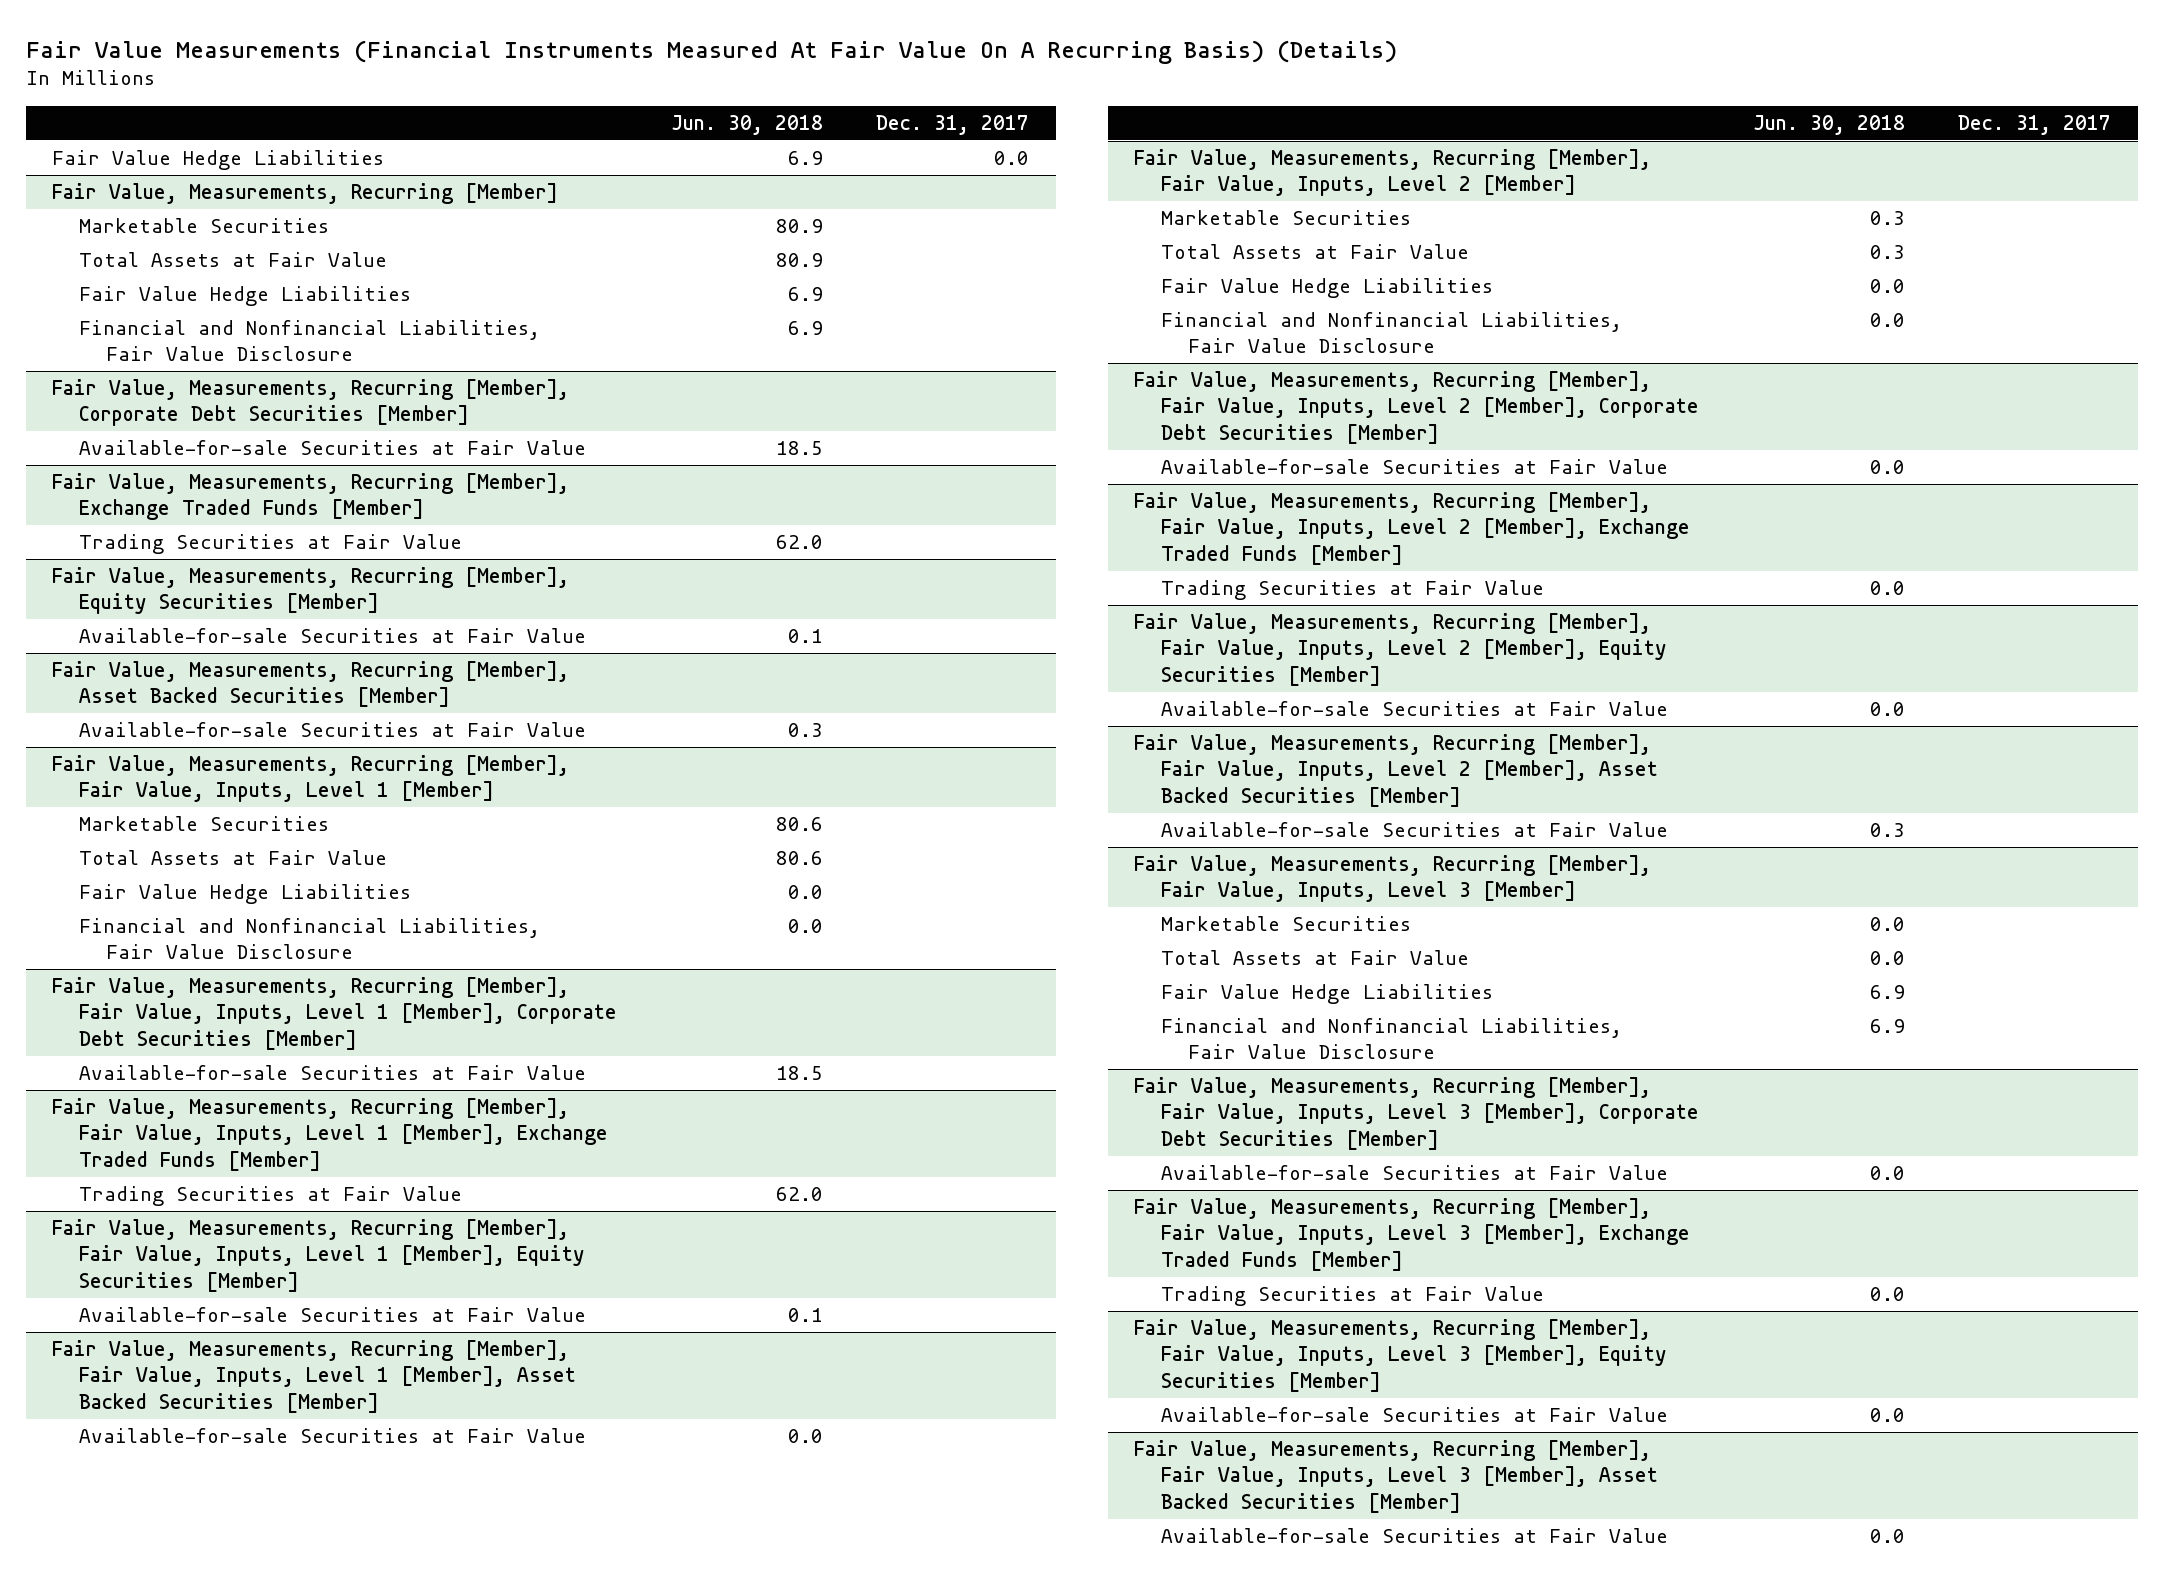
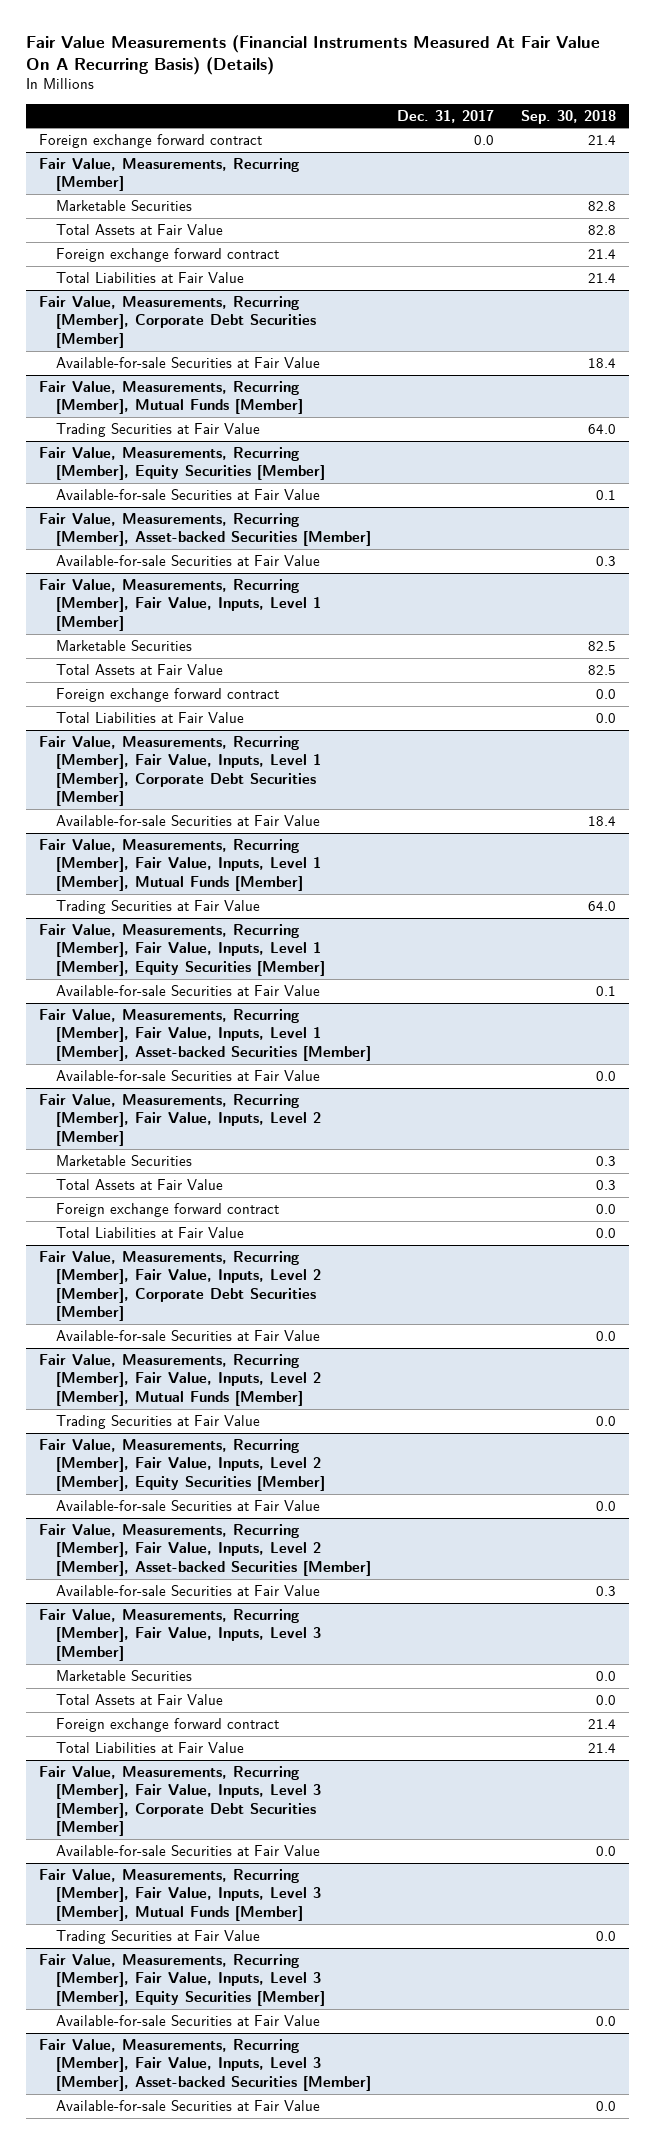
- | Jun. 30, 2018 | Dec. 31, 2017
+ | Dec. 31, 2017 | Sep. 30, 2018
- Fair Value Hedge Liabilities | 6.9 | 0.0
+ Foreign exchange forward contract | 0.0 | 21.4
@ Fair Value, Measurements, Recurring [Member]
- Fair Value Hedge Liabilities | 6.9 |
- Financial and Nonfinancial Liabilities, Fair Value Disclosure | 6.9 |
+ Foreign exchange forward contract | | 21.4
+ Total Liabilities at Fair Value | | 21.4
- Fair Value, Measurements, Recurring [Member], Exchange Traded Funds [Member]
+ Fair Value, Measurements, Recurring [Member], Mutual Funds [Member]
- Fair Value, Measurements, Recurring [Member], Asset Backed Securities [Member]
+ Fair Value, Measurements, Recurring [Member], Asset-backed Securities [Member]
@ Fair Value, Measurements, Recurring [Member], Fair Value, Inputs, Level 1 [Member]
- Fair Value Hedge Liabilities | 0.0 |
- Financial and Nonfinancial Liabilities, Fair Value Disclosure | 0.0 |
+ Foreign exchange forward contract | | 0.0
+ Total Liabilities at Fair Value | | 0.0
- Fair Value, Measurements, Recurring [Member], Fair Value, Inputs, Level 1 [Member], Exchange Traded Funds [Member]
+ Fair Value, Measurements, Recurring [Member], Fair Value, Inputs, Level 1 [Member], Mutual Funds [Member]
- Fair Value, Measurements, Recurring [Member], Fair Value, Inputs, Level 1 [Member], Asset Backed Securities [Member]
+ Fair Value, Measurements, Recurring [Member], Fair Value, Inputs, Level 1 [Member], Asset-backed Securities [Member]
@ Fair Value, Measurements, Recurring [Member], Fair Value, Inputs, Level 2 [Member]
- Fair Value Hedge Liabilities | 0.0 |
- Financial and Nonfinancial Liabilities, Fair Value Disclosure | 0.0 |
+ Foreign exchange forward contract | | 0.0
+ Total Liabilities at Fair Value | | 0.0
- Fair Value, Measurements, Recurring [Member], Fair Value, Inputs, Level 2 [Member], Exchange Traded Funds [Member]
+ Fair Value, Measurements, Recurring [Member], Fair Value, Inputs, Level 2 [Member], Mutual Funds [Member]
- Fair Value, Measurements, Recurring [Member], Fair Value, Inputs, Level 2 [Member], Asset Backed Securities [Member]
+ Fair Value, Measurements, Recurring [Member], Fair Value, Inputs, Level 2 [Member], Asset-backed Securities [Member]
@ Fair Value, Measurements, Recurring [Member], Fair Value, Inputs, Level 3 [Member]
- Fair Value Hedge Liabilities | 6.9 |
- Financial and Nonfinancial Liabilities, Fair Value Disclosure | 6.9 |
+ Foreign exchange forward contract | | 21.4
+ Total Liabilities at Fair Value | | 21.4
- Fair Value, Measurements, Recurring [Member], Fair Value, Inputs, Level 3 [Member], Exchange Traded Funds [Member]
+ Fair Value, Measurements, Recurring [Member], Fair Value, Inputs, Level 3 [Member], Mutual Funds [Member]
- Fair Value, Measurements, Recurring [Member], Fair Value, Inputs, Level 3 [Member], Asset Backed Securities [Member]
+ Fair Value, Measurements, Recurring [Member], Fair Value, Inputs, Level 3 [Member], Asset-backed Securities [Member]

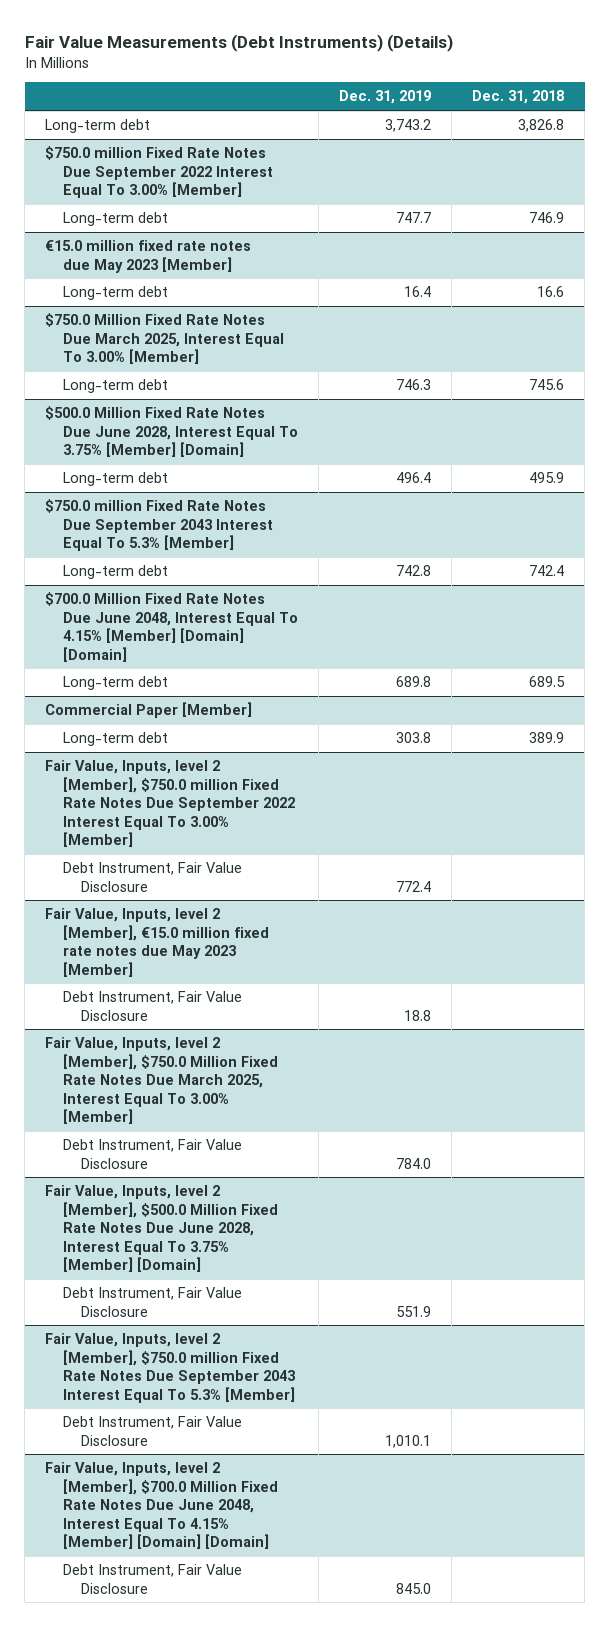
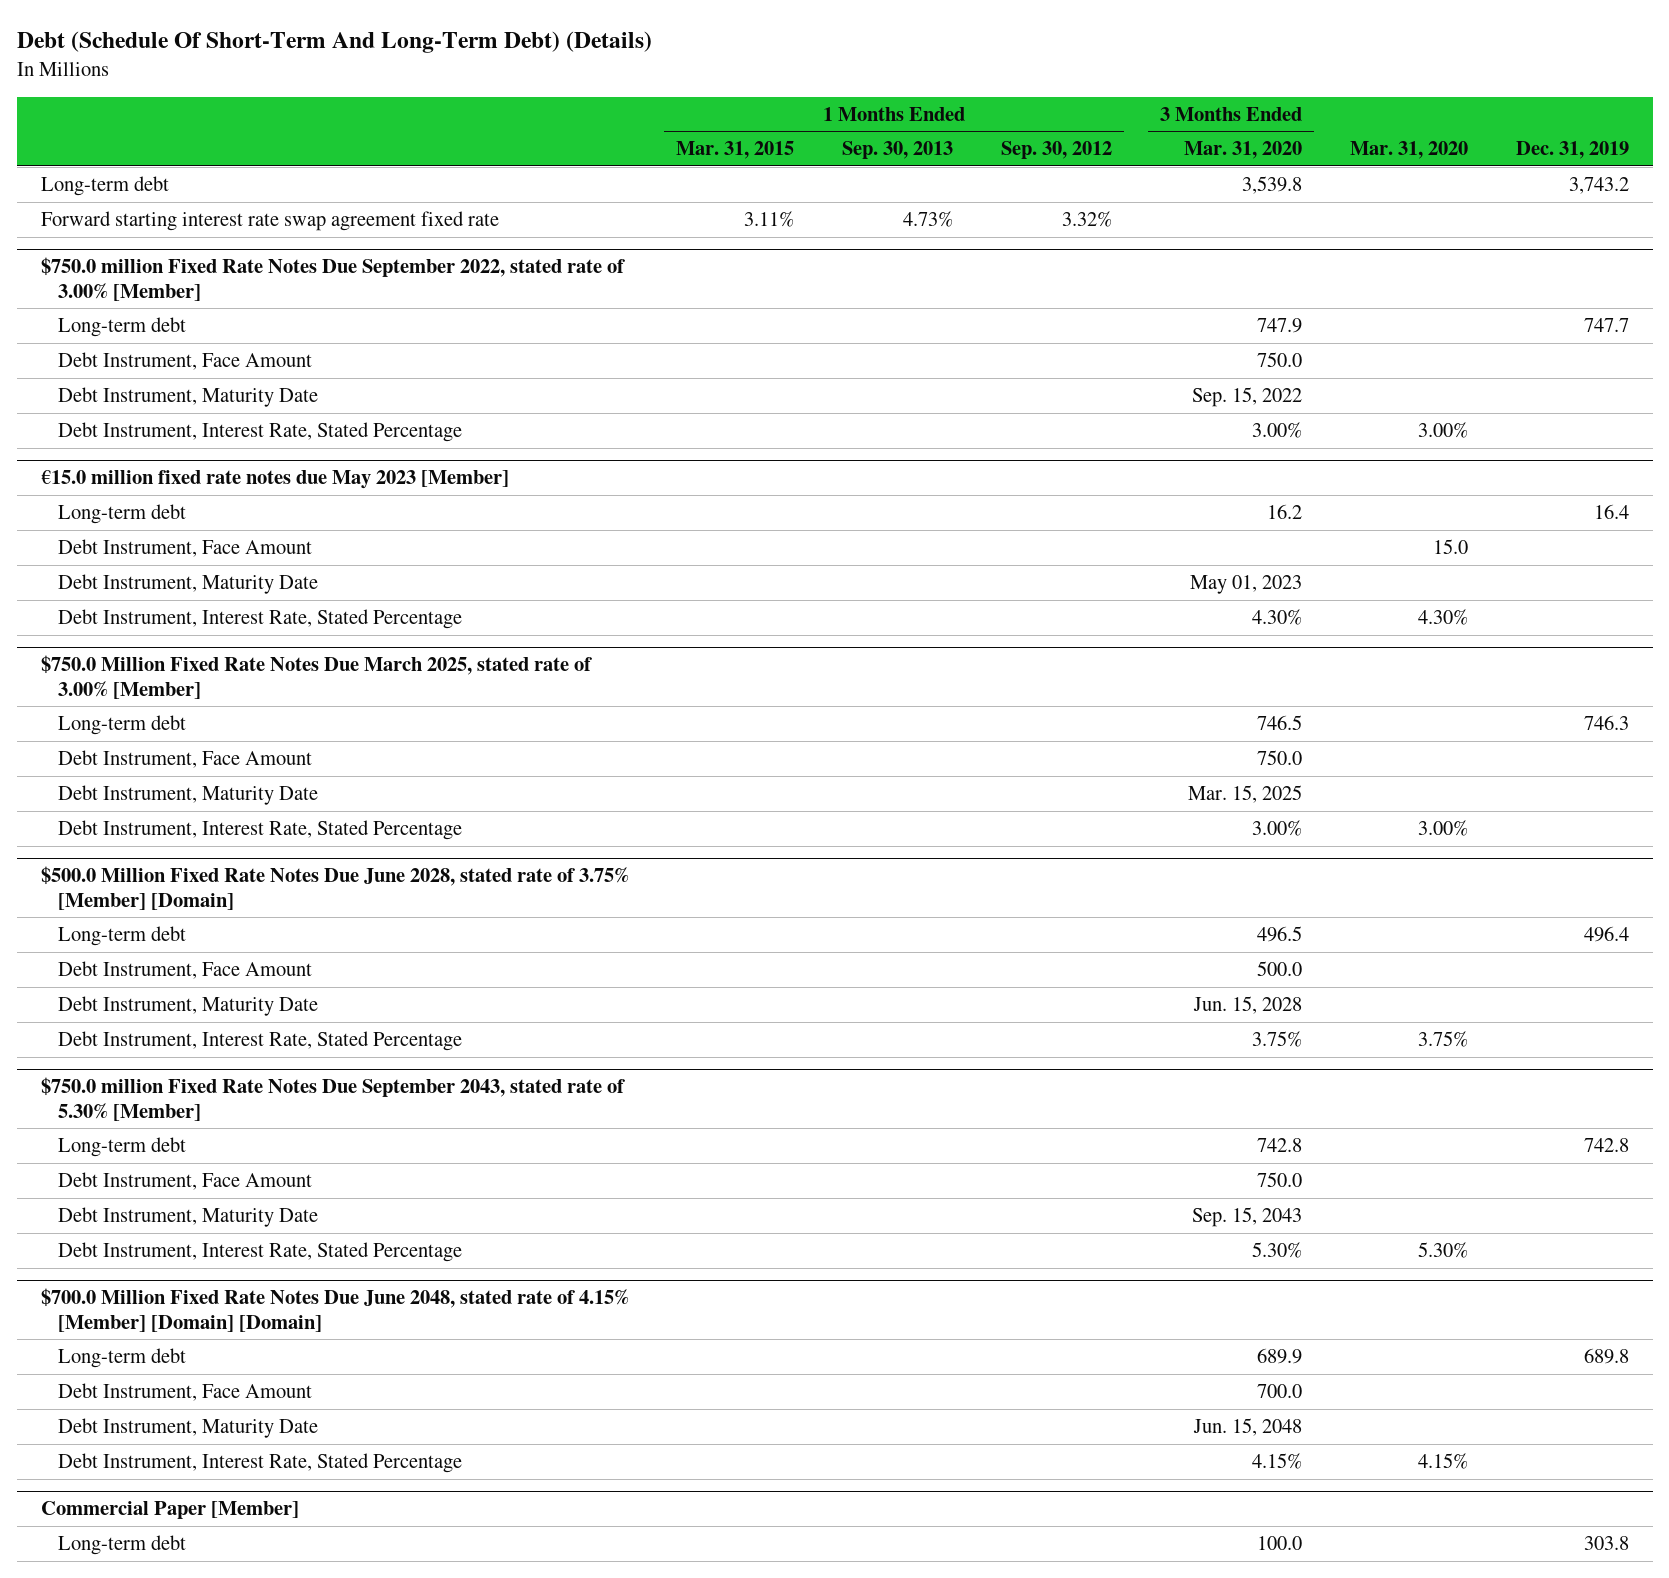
- Fair Value Measurements (Debt Instruments) (Details)
+ Debt (Schedule Of Short-Term And Long-Term Debt) (Details)
- | Dec. 31, 2019 | Dec. 31, 2018
+ | 1 Months Ended Mar. 31, 2015 | 1 Months Ended Sep. 30, 2013 | 1 Months Ended Sep. 30, 2012 | 3 Months Ended Mar. 31, 2020 | Mar. 31, 2020 | Dec. 31, 2019
- $750.0 million Fixed Rate Notes Due September 2022 Interest Equal To 3.00% [Member]
+ Forward starting interest rate swap agreement fixed rate | 3.11% | 4.73% | 3.32% | | |
+ $750.0 million Fixed Rate Notes Due September 2022, stated rate of 3.00% [Member]
+ Debt Instrument, Face Amount | | | | 750.0 | |
+ Debt Instrument, Maturity Date | | | | Sep. 15, 2022 | |
+ Debt Instrument, Interest Rate, Stated Percentage | | | | 3.00% | 3.00% |
- $750.0 Million Fixed Rate Notes Due March 2025, Interest Equal To 3.00% [Member]
@ €15.0 million fixed rate notes due May 2023 [Member]
+ Debt Instrument, Face Amount | | | | | 15.0 |
+ Debt Instrument, Maturity Date | | | | May 01, 2023 | |
+ Debt Instrument, Interest Rate, Stated Percentage | | | | 4.30% | 4.30% |
+ $750.0 Million Fixed Rate Notes Due March 2025, stated rate of 3.00% [Member]
- $500.0 Million Fixed Rate Notes Due June 2028, Interest Equal To 3.75% [Member] [Domain]
+ Debt Instrument, Face Amount | | | | 750.0 | |
+ Debt Instrument, Maturity Date | | | | Mar. 15, 2025 | |
+ Debt Instrument, Interest Rate, Stated Percentage | | | | 3.00% | 3.00% |
+ $500.0 Million Fixed Rate Notes Due June 2028, stated rate of 3.75% [Member] [Domain]
- $750.0 million Fixed Rate Notes Due September 2043 Interest Equal To 5.3% [Member]
+ Debt Instrument, Face Amount | | | | 500.0 | |
+ Debt Instrument, Maturity Date | | | | Jun. 15, 2028 | |
+ Debt Instrument, Interest Rate, Stated Percentage | | | | 3.75% | 3.75% |
+ $750.0 million Fixed Rate Notes Due September 2043, stated rate of 5.30% [Member]
- $700.0 Million Fixed Rate Notes Due June 2048, Interest Equal To 4.15% [Member] [Domain] [Domain]
+ Debt Instrument, Face Amount | | | | 750.0 | |
+ Debt Instrument, Maturity Date | | | | Sep. 15, 2043 | |
+ Debt Instrument, Interest Rate, Stated Percentage | | | | 5.30% | 5.30% |
+ $700.0 Million Fixed Rate Notes Due June 2048, stated rate of 4.15% [Member] [Domain] [Domain]
+ Debt Instrument, Face Amount | | | | 700.0 | |
+ Debt Instrument, Maturity Date | | | | Jun. 15, 2048 | |
+ Debt Instrument, Interest Rate, Stated Percentage | | | | 4.15% | 4.15% |
- Fair Value, Inputs, level 2 [Member], $750.0 million Fixed Rate Notes Due September 2022 Interest Equal To 3.00% [Member]
- Debt Instrument, Fair Value Disclosure | 772.4 |
- Fair Value, Inputs, level 2 [Member], €15.0 million fixed rate notes due May 2023 [Member]
- Debt Instrument, Fair Value Disclosure | 18.8 |
- Fair Value, Inputs, level 2 [Member], $750.0 Million Fixed Rate Notes Due March 2025, Interest Equal To 3.00% [Member]
- Debt Instrument, Fair Value Disclosure | 784.0 |
- Fair Value, Inputs, level 2 [Member], $500.0 Million Fixed Rate Notes Due June 2028, Interest Equal To 3.75% [Member] [Domain]
- Debt Instrument, Fair Value Disclosure | 551.9 |
- Fair Value, Inputs, level 2 [Member], $750.0 million Fixed Rate Notes Due September 2043 Interest Equal To 5.3% [Member]
- Debt Instrument, Fair Value Disclosure | 1,010.1 |
- Fair Value, Inputs, level 2 [Member], $700.0 Million Fixed Rate Notes Due June 2048, Interest Equal To 4.15% [Member] [Domain] [Domain]
- Debt Instrument, Fair Value Disclosure | 845.0 |

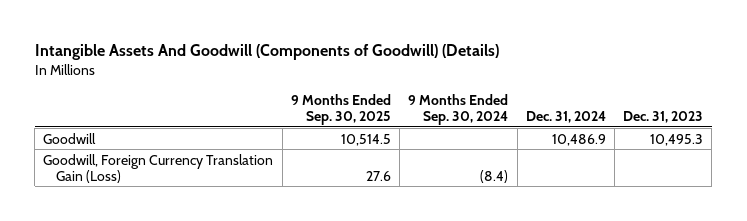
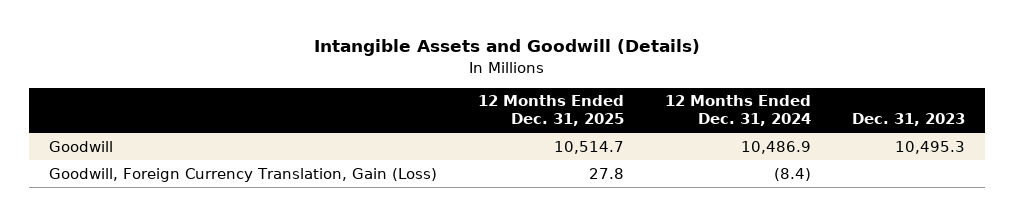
- Intangible Assets And Goodwill (Components of Goodwill) (Details)
+ Intangible Assets and Goodwill (Details)
- | 9 Months Ended Sep. 30, 2025 | 9 Months Ended Sep. 30, 2024 | Dec. 31, 2024 | Dec. 31, 2023
+ | 12 Months Ended Dec. 31, 2025 | 12 Months Ended Dec. 31, 2024 | Dec. 31, 2023
- Goodwill, Foreign Currency Translation Gain (Loss) | 27.6 | (8.4) | |
+ Goodwill, Foreign Currency Translation, Gain (Loss) | 27.8 | (8.4) |

